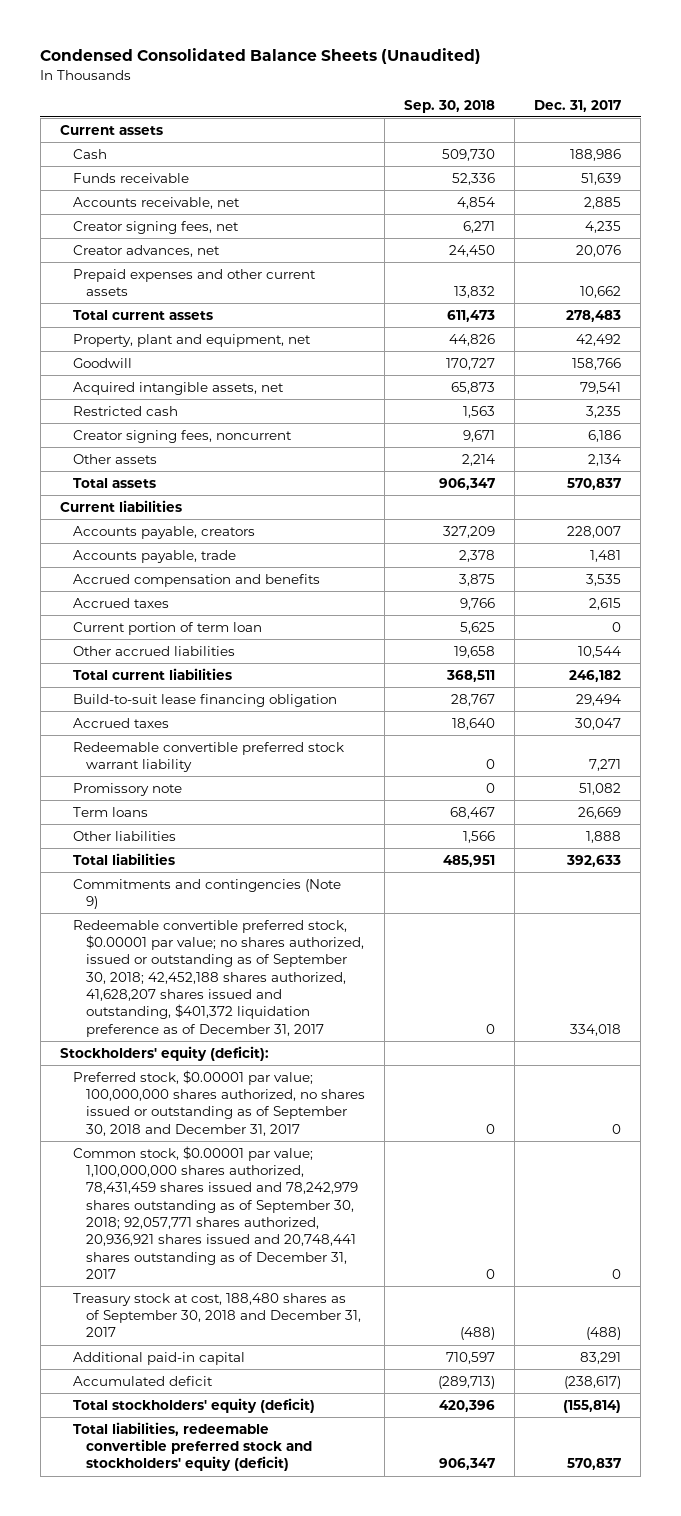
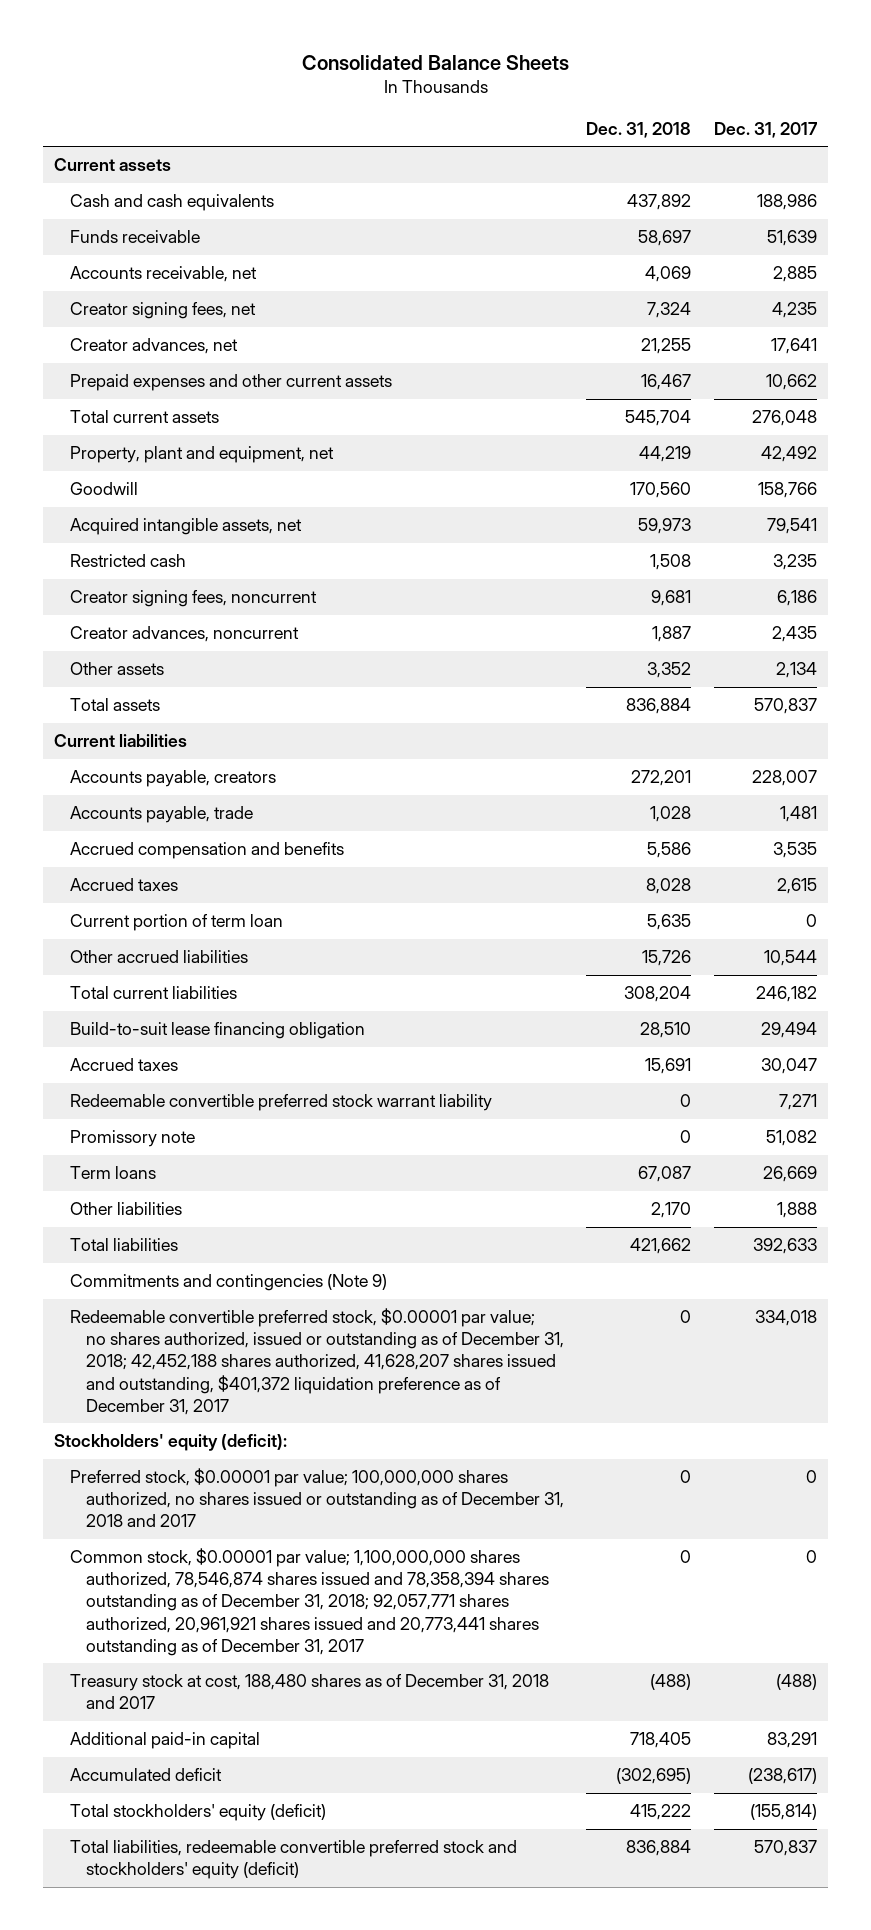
- Condensed Consolidated Balance Sheets (Unaudited)
+ Consolidated Balance Sheets
- | Sep. 30, 2018 | Dec. 31, 2017
+ | Dec. 31, 2018 | Dec. 31, 2017
- Cash | 509,730 | 188,986
+ Cash and cash equivalents | 437,892 | 188,986
- Creator advances, net | 24,450 | 20,076
+ Creator advances, net | 21,255 | 17,641
- Total current assets | 611,473 | 278,483
+ Total current assets | 545,704 | 276,048
+ Creator advances, noncurrent | 1,887 | 2,435
- Redeemable convertible preferred stock, $0.00001 par value; no shares authorized, issued or outstanding as of September 30, 2018; 42,452,188 shares authorized, 41,628,207 shares issued and outstanding, $401,372 liquidation preference as of December 31, 2017 | 0 | 334,018
+ Redeemable convertible preferred stock, $0.00001 par value; no shares authorized, issued or outstanding as of December 31, 2018; 42,452,188 shares authorized, 41,628,207 shares issued and outstanding, $401,372 liquidation preference as of December 31, 2017 | 0 | 334,018
- Preferred stock, $0.00001 par value; 100,000,000 shares authorized, no shares issued or outstanding as of September 30, 2018 and December 31, 2017 | 0 | 0
- Common stock, $0.00001 par value; 1,100,000,000 shares authorized, 78,431,459 shares issued and 78,242,979 shares outstanding as of September 30, 2018; 92,057,771 shares authorized, 20,936,921 shares issued and 20,748,441 shares outstanding as of December 31, 2017 | 0 | 0
- Treasury stock at cost, 188,480 shares as of September 30, 2018 and December 31, 2017 | (488) | (488)
+ Preferred stock, $0.00001 par value; 100,000,000 shares authorized, no shares issued or outstanding as of December 31, 2018 and 2017 | 0 | 0
+ Common stock, $0.00001 par value; 1,100,000,000 shares authorized, 78,546,874 shares issued and 78,358,394 shares outstanding as of December 31, 2018; 92,057,771 shares authorized, 20,961,921 shares issued and 20,773,441 shares outstanding as of December 31, 2017 | 0 | 0
+ Treasury stock at cost, 188,480 shares as of December 31, 2018 and 2017 | (488) | (488)

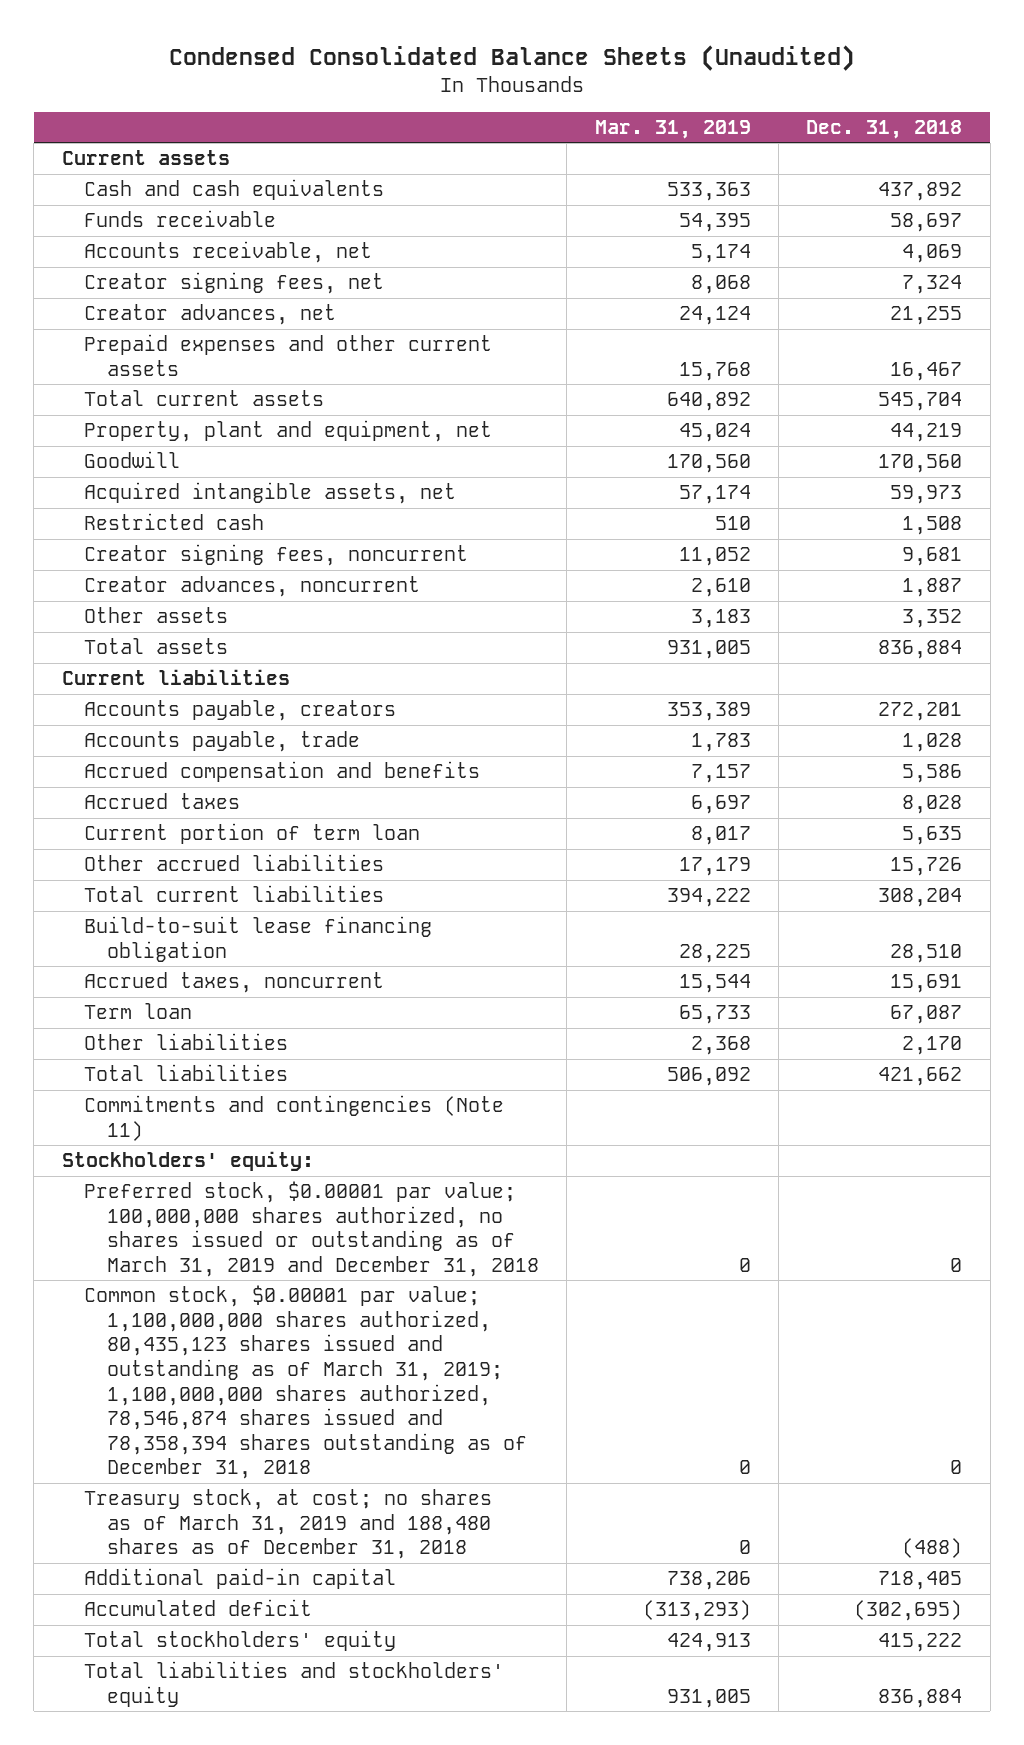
- Consolidated Balance Sheets
+ Condensed Consolidated Balance Sheets (Unaudited)
- | Dec. 31, 2018 | Dec. 31, 2017
+ | Mar. 31, 2019 | Dec. 31, 2018
- Accrued taxes | 15,691 | 30,047
- Redeemable convertible preferred stock warrant liability | 0 | 7,271
- Promissory note | 0 | 51,082
- Term loans | 67,087 | 26,669
+ Accrued taxes, noncurrent | 15,544 | 15,691
+ Term loan | 65,733 | 67,087
- Commitments and contingencies (Note 9)
- Redeemable convertible preferred stock, $0.00001 par value; no shares authorized, issued or outstanding as of December 31, 2018; 42,452,188 shares authorized, 41,628,207 shares issued and outstanding, $401,372 liquidation preference as of December 31, 2017 | 0 | 334,018
- Stockholders' equity (deficit):
- Preferred stock, $0.00001 par value; 100,000,000 shares authorized, no shares issued or outstanding as of December 31, 2018 and 2017 | 0 | 0
- Common stock, $0.00001 par value; 1,100,000,000 shares authorized, 78,546,874 shares issued and 78,358,394 shares outstanding as of December 31, 2018; 92,057,771 shares authorized, 20,961,921 shares issued and 20,773,441 shares outstanding as of December 31, 2017 | 0 | 0
- Treasury stock at cost, 188,480 shares as of December 31, 2018 and 2017 | (488) | (488)
+ Commitments and contingencies (Note 11)
+ Stockholders' equity:
+ Preferred stock, $0.00001 par value; 100,000,000 shares authorized, no shares issued or outstanding as of March 31, 2019 and December 31, 2018 | 0 | 0
+ Common stock, $0.00001 par value; 1,100,000,000 shares authorized, 80,435,123 shares issued and outstanding as of March 31, 2019; 1,100,000,000 shares authorized, 78,546,874 shares issued and 78,358,394 shares outstanding as of December 31, 2018 | 0 | 0
+ Treasury stock, at cost; no shares as of March 31, 2019 and 188,480 shares as of December 31, 2018 | 0 | (488)
- Total stockholders' equity (deficit) | 415,222 | (155,814)
- Total liabilities, redeemable convertible preferred stock and stockholders' equity (deficit) | 836,884 | 570,837
+ Total stockholders' equity | 424,913 | 415,222
+ Total liabilities and stockholders' equity | 931,005 | 836,884

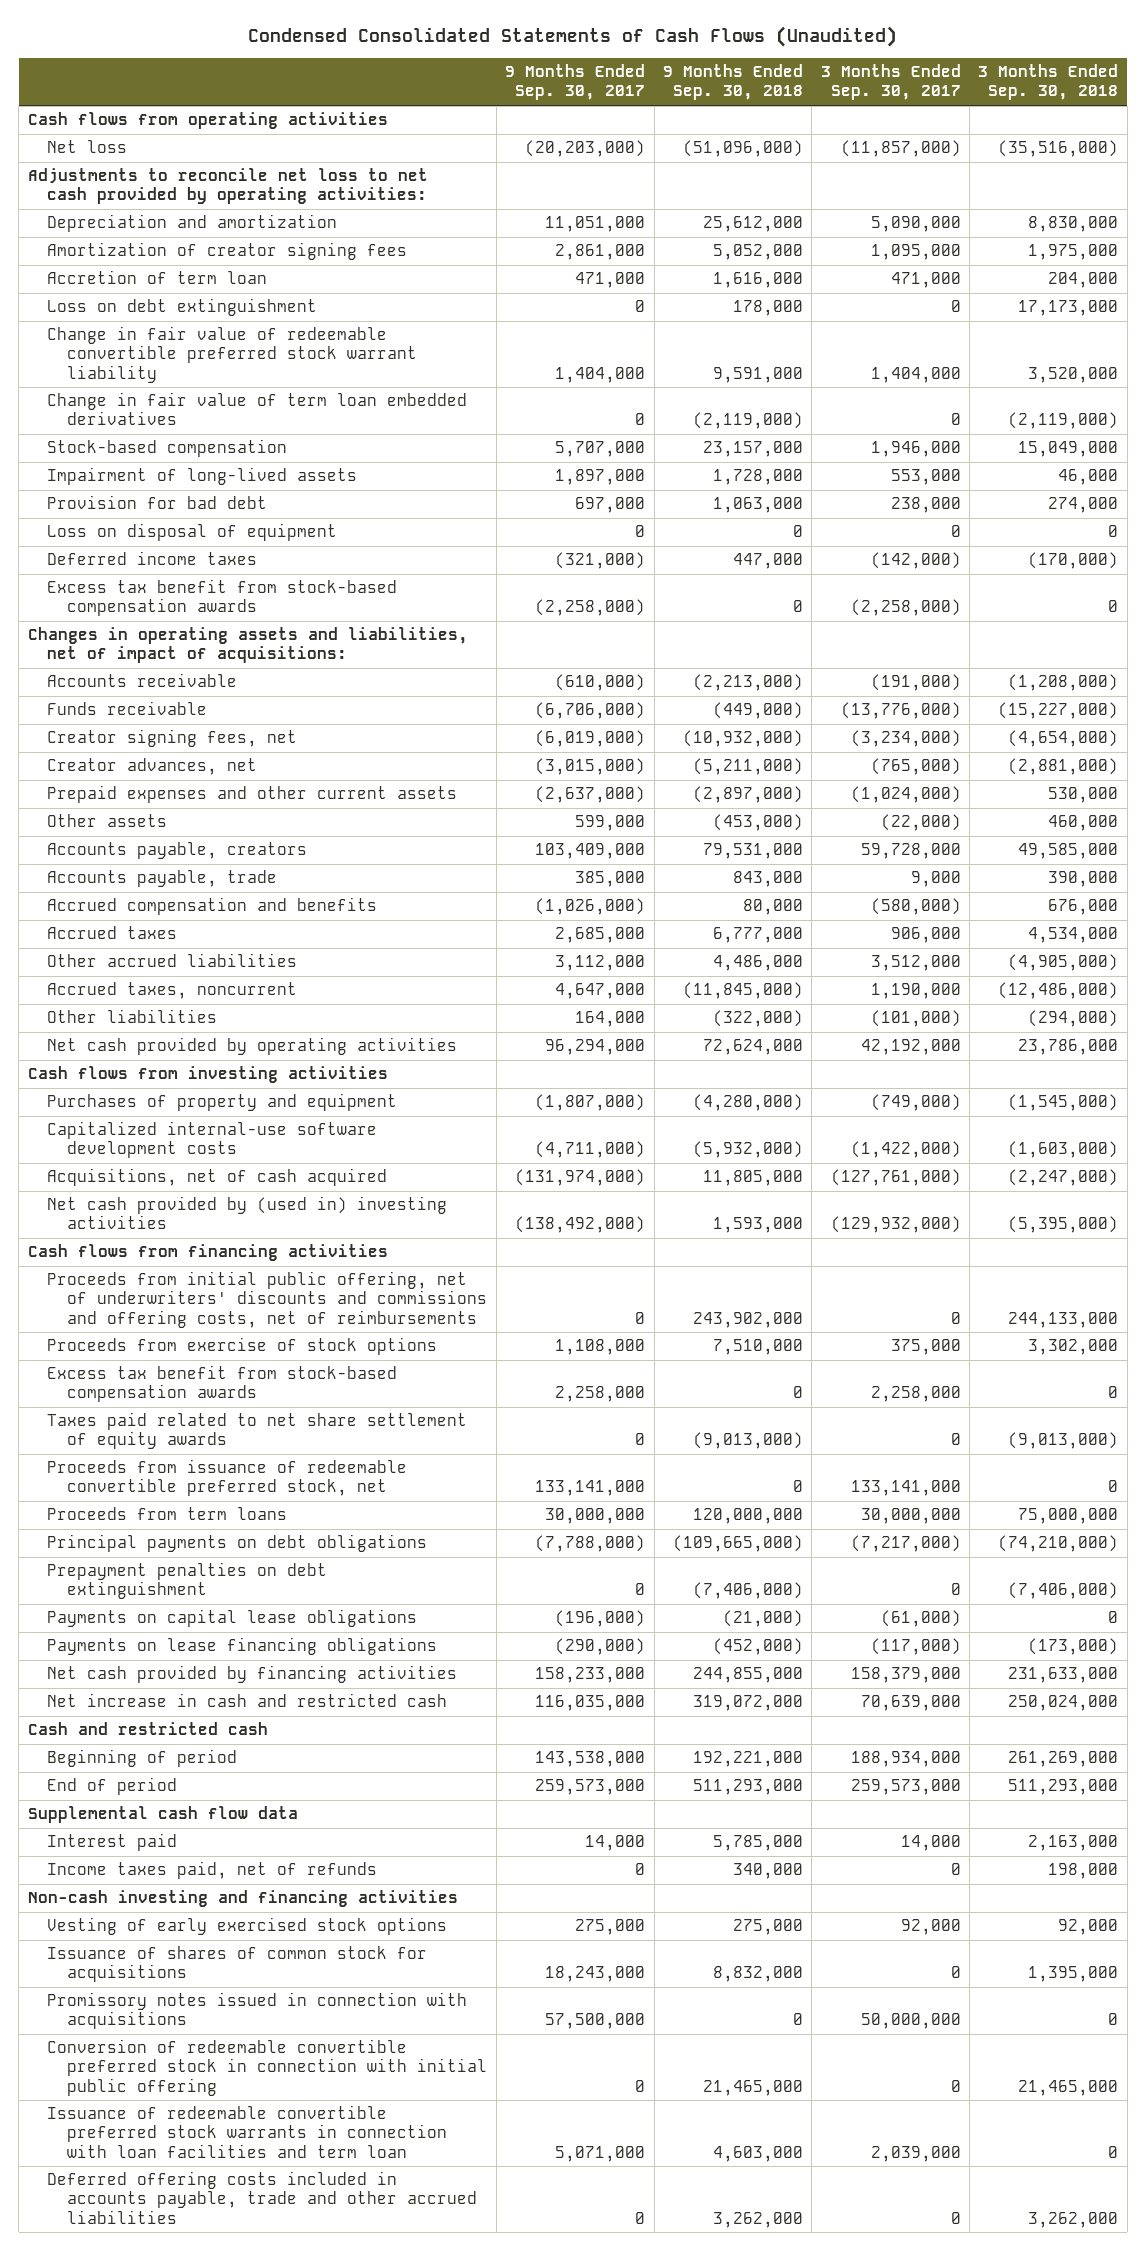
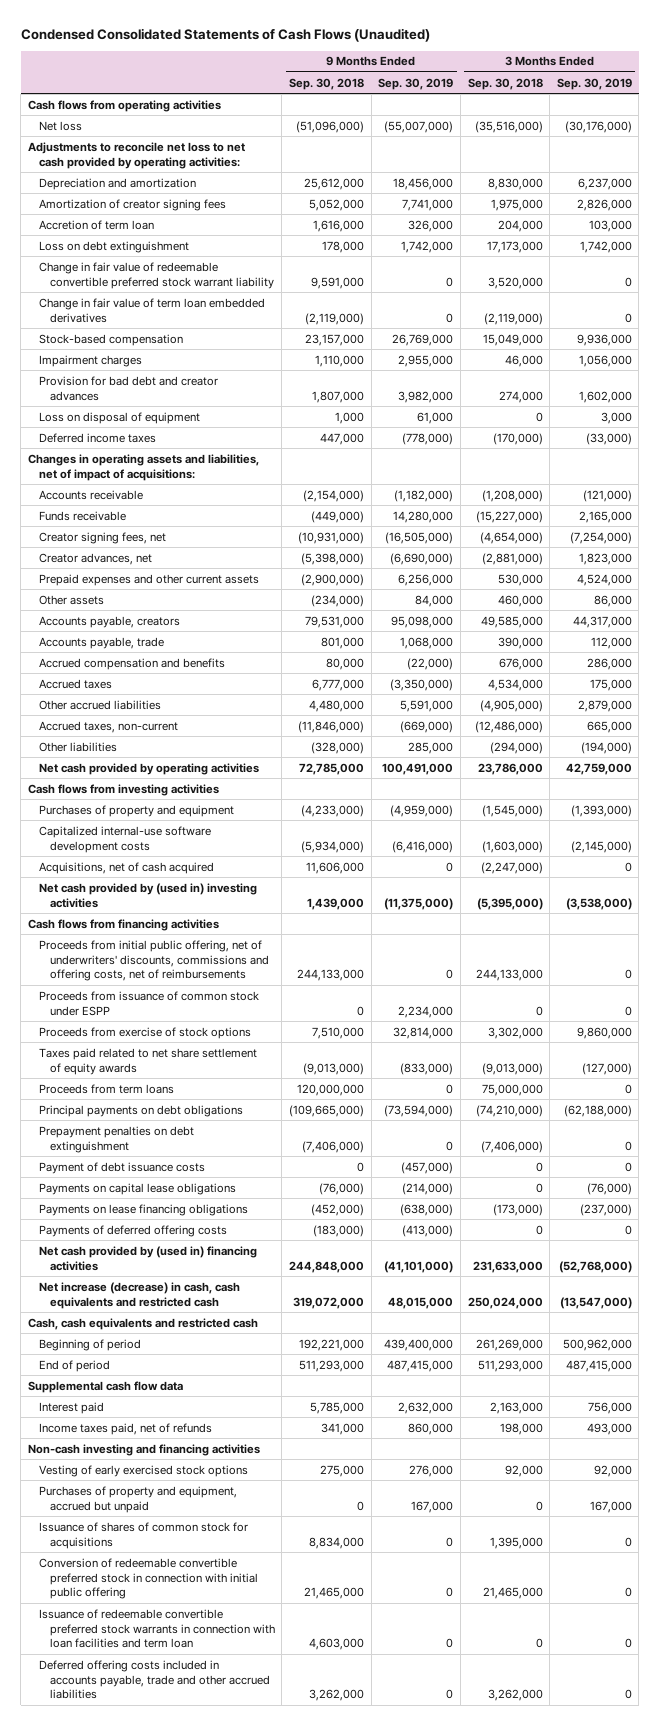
- | 9 Months Ended Sep. 30, 2017 | 9 Months Ended Sep. 30, 2018 | 3 Months Ended Sep. 30, 2017 | 3 Months Ended Sep. 30, 2018
+ | 9 Months Ended Sep. 30, 2018 | 9 Months Ended Sep. 30, 2019 | 3 Months Ended Sep. 30, 2018 | 3 Months Ended Sep. 30, 2019
- Impairment of long-lived assets | 1,897,000 | 1,728,000 | 553,000 | 46,000
- Provision for bad debt | 697,000 | 1,063,000 | 238,000 | 274,000
- Loss on disposal of equipment | 0 | 0 | 0 | 0
+ Impairment charges | 1,110,000 | 2,955,000 | 46,000 | 1,056,000
+ Provision for bad debt and creator advances | 1,807,000 | 3,982,000 | 274,000 | 1,602,000
+ Loss on disposal of equipment | 1,000 | 61,000 | 0 | 3,000
- Excess tax benefit from stock-based compensation awards | (2,258,000) | 0 | (2,258,000) | 0
- Accounts receivable | (610,000) | (2,213,000) | (191,000) | (1,208,000)
+ Accounts receivable | (2,154,000) | (1,182,000) | (1,208,000) | (121,000)
- Creator signing fees, net | (6,019,000) | (10,932,000) | (3,234,000) | (4,654,000)
- Creator advances, net | (3,015,000) | (5,211,000) | (765,000) | (2,881,000)
- Prepaid expenses and other current assets | (2,637,000) | (2,897,000) | (1,024,000) | 530,000
- Other assets | 599,000 | (453,000) | (22,000) | 460,000
+ Creator signing fees, net | (10,931,000) | (16,505,000) | (4,654,000) | (7,254,000)
+ Creator advances, net | (5,398,000) | (6,690,000) | (2,881,000) | 1,823,000
+ Prepaid expenses and other current assets | (2,900,000) | 6,256,000 | 530,000 | 4,524,000
+ Other assets | (234,000) | 84,000 | 460,000 | 86,000
- Accounts payable, trade | 385,000 | 843,000 | 9,000 | 390,000
+ Accounts payable, trade | 801,000 | 1,068,000 | 390,000 | 112,000
- Other accrued liabilities | 3,112,000 | 4,486,000 | 3,512,000 | (4,905,000)
- Accrued taxes, noncurrent | 4,647,000 | (11,845,000) | 1,190,000 | (12,486,000)
- Other liabilities | 164,000 | (322,000) | (101,000) | (294,000)
- Net cash provided by operating activities | 96,294,000 | 72,624,000 | 42,192,000 | 23,786,000
+ Other accrued liabilities | 4,480,000 | 5,591,000 | (4,905,000) | 2,879,000
+ Accrued taxes, non-current | (11,846,000) | (669,000) | (12,486,000) | 665,000
+ Other liabilities | (328,000) | 285,000 | (294,000) | (194,000)
+ Net cash provided by operating activities | 72,785,000 | 100,491,000 | 23,786,000 | 42,759,000
- Purchases of property and equipment | (1,807,000) | (4,280,000) | (749,000) | (1,545,000)
- Capitalized internal-use software development costs | (4,711,000) | (5,932,000) | (1,422,000) | (1,603,000)
- Acquisitions, net of cash acquired | (131,974,000) | 11,805,000 | (127,761,000) | (2,247,000)
- Net cash provided by (used in) investing activities | (138,492,000) | 1,593,000 | (129,932,000) | (5,395,000)
+ Purchases of property and equipment | (4,233,000) | (4,959,000) | (1,545,000) | (1,393,000)
+ Capitalized internal-use software development costs | (5,934,000) | (6,416,000) | (1,603,000) | (2,145,000)
+ Acquisitions, net of cash acquired | 11,606,000 | 0 | (2,247,000) | 0
+ Net cash provided by (used in) investing activities | 1,439,000 | (11,375,000) | (5,395,000) | (3,538,000)
- Proceeds from initial public offering, net of underwriters' discounts and commissions and offering costs, net of reimbursements | 0 | 243,902,000 | 0 | 244,133,000
+ Proceeds from initial public offering, net of underwriters' discounts, commissions and offering costs, net of reimbursements | 244,133,000 | 0 | 244,133,000 | 0
+ Proceeds from issuance of common stock under ESPP | 0 | 2,234,000 | 0 | 0
- Excess tax benefit from stock-based compensation awards | 2,258,000 | 0 | 2,258,000 | 0
- Proceeds from issuance of redeemable convertible preferred stock, net | 133,141,000 | 0 | 133,141,000 | 0
- Payments on capital lease obligations | (196,000) | (21,000) | (61,000) | 0
+ Payment of debt issuance costs | 0 | (457,000) | 0 | 0
+ Payments on capital lease obligations | (76,000) | (214,000) | 0 | (76,000)
- Net cash provided by financing activities | 158,233,000 | 244,855,000 | 158,379,000 | 231,633,000
- Net increase in cash and restricted cash | 116,035,000 | 319,072,000 | 70,639,000 | 250,024,000
- Cash and restricted cash
+ Payments of deferred offering costs | (183,000) | (413,000) | 0 | 0
+ Net cash provided by (used in) financing activities | 244,848,000 | (41,101,000) | 231,633,000 | (52,768,000)
+ Net increase (decrease) in cash, cash equivalents and restricted cash | 319,072,000 | 48,015,000 | 250,024,000 | (13,547,000)
+ Cash, cash equivalents and restricted cash
- Income taxes paid, net of refunds | 0 | 340,000 | 0 | 198,000
+ Income taxes paid, net of refunds | 341,000 | 860,000 | 198,000 | 493,000
- Issuance of shares of common stock for acquisitions | 18,243,000 | 8,832,000 | 0 | 1,395,000
- Promissory notes issued in connection with acquisitions | 57,500,000 | 0 | 50,000,000 | 0
+ Purchases of property and equipment, accrued but unpaid | 0 | 167,000 | 0 | 167,000
+ Issuance of shares of common stock for acquisitions | 8,834,000 | 0 | 1,395,000 | 0

